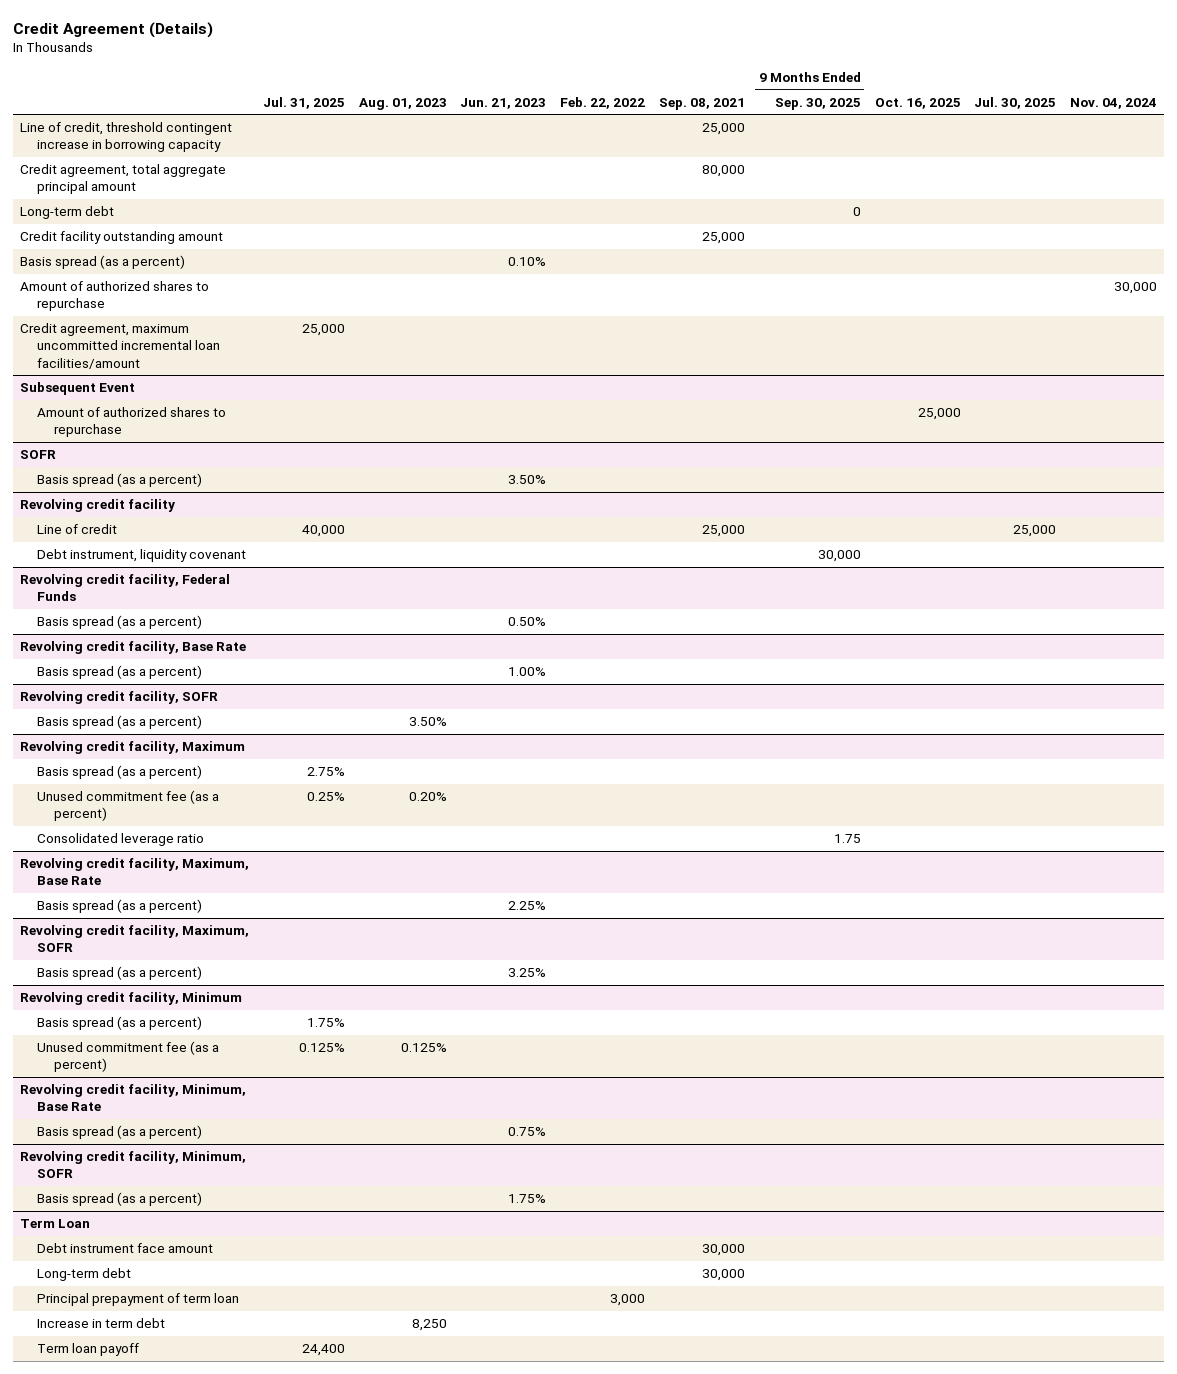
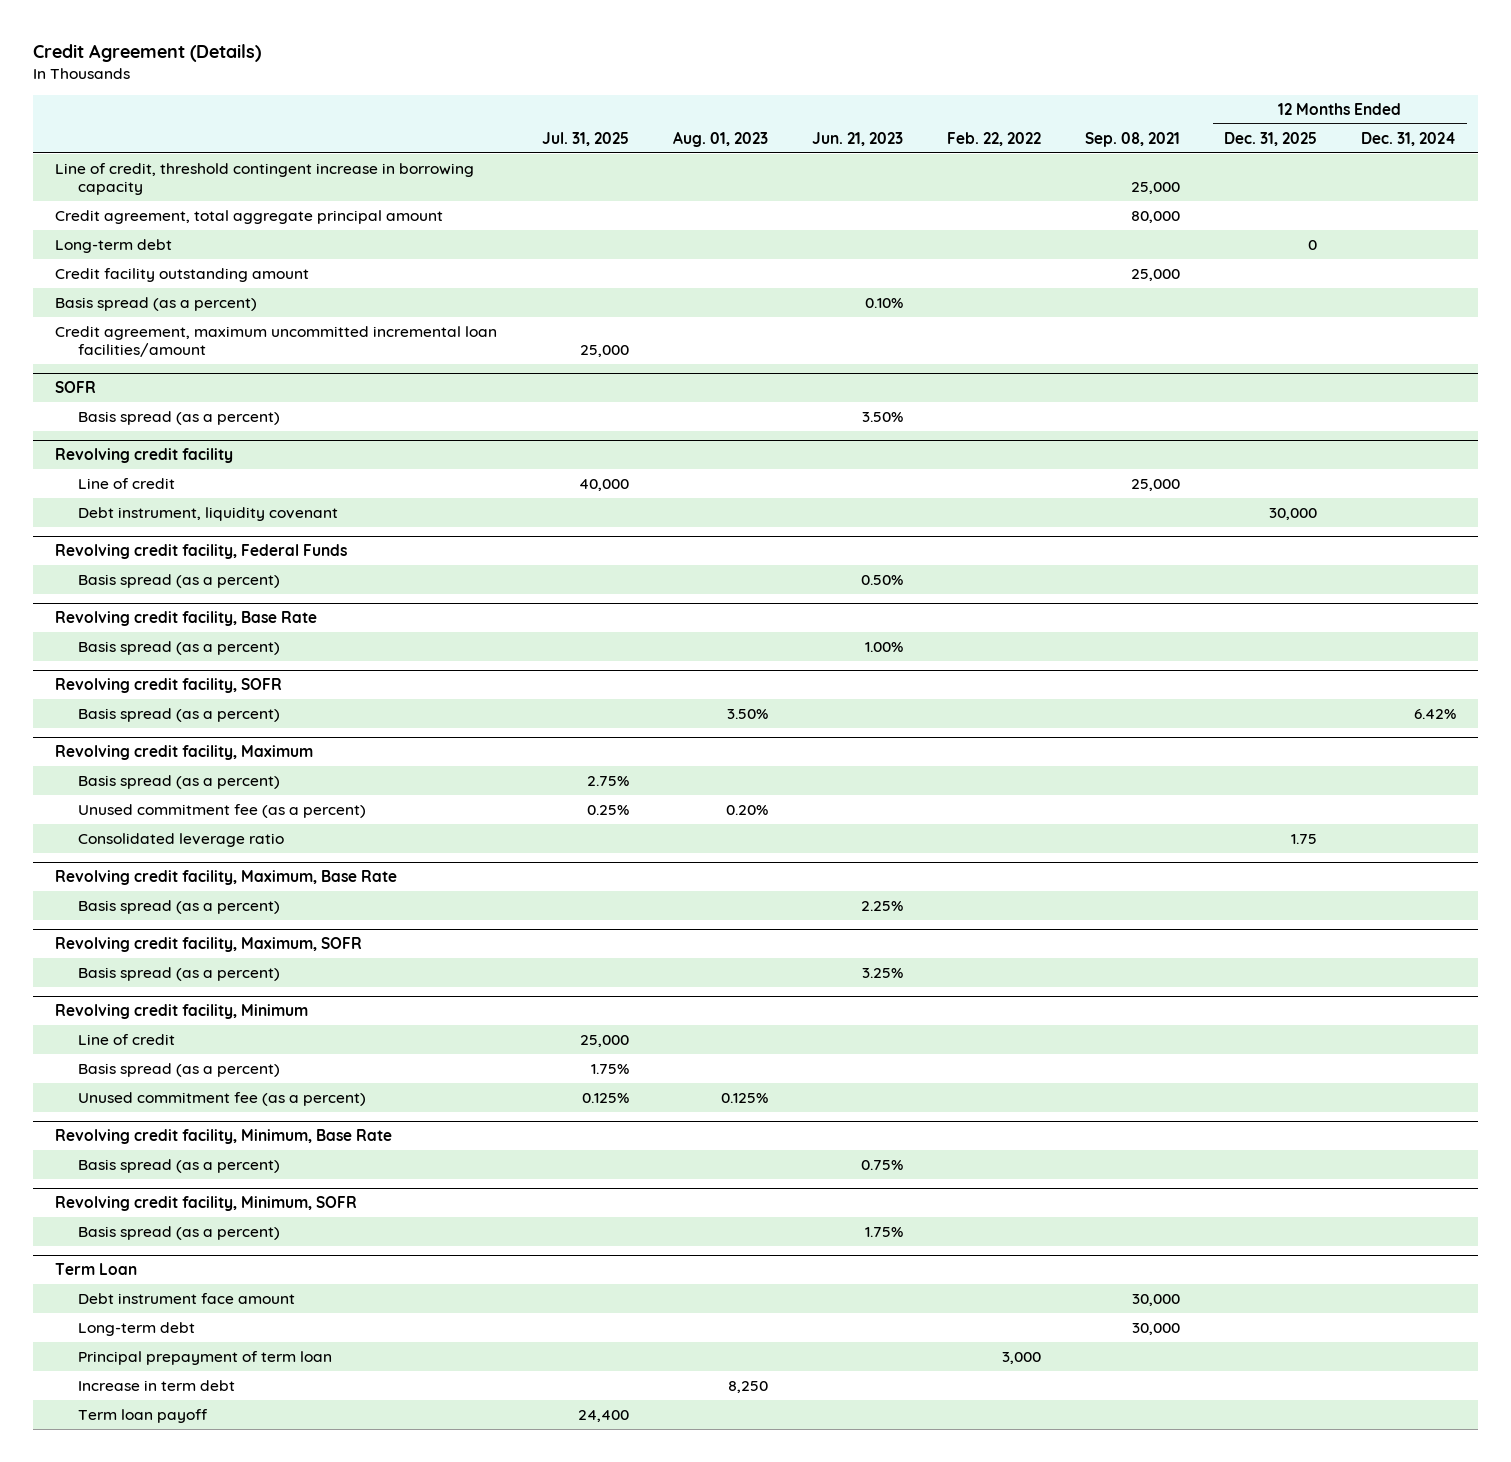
- | Jul. 31, 2025 | Aug. 01, 2023 | Jun. 21, 2023 | Feb. 22, 2022 | Sep. 08, 2021 | 9 Months Ended Sep. 30, 2025 | Oct. 16, 2025 | Jul. 30, 2025 | Nov. 04, 2024
+ | Jul. 31, 2025 | Aug. 01, 2023 | Jun. 21, 2023 | Feb. 22, 2022 | Sep. 08, 2021 | 12 Months Ended Dec. 31, 2025 | 12 Months Ended Dec. 31, 2024
- Amount of authorized shares to repurchase | | | | | | | | | 30,000
- Subsequent Event
- Amount of authorized shares to repurchase | | | | | | | 25,000 | |
@ Revolving credit facility, Minimum
+ Line of credit | 25,000 | | | | | |

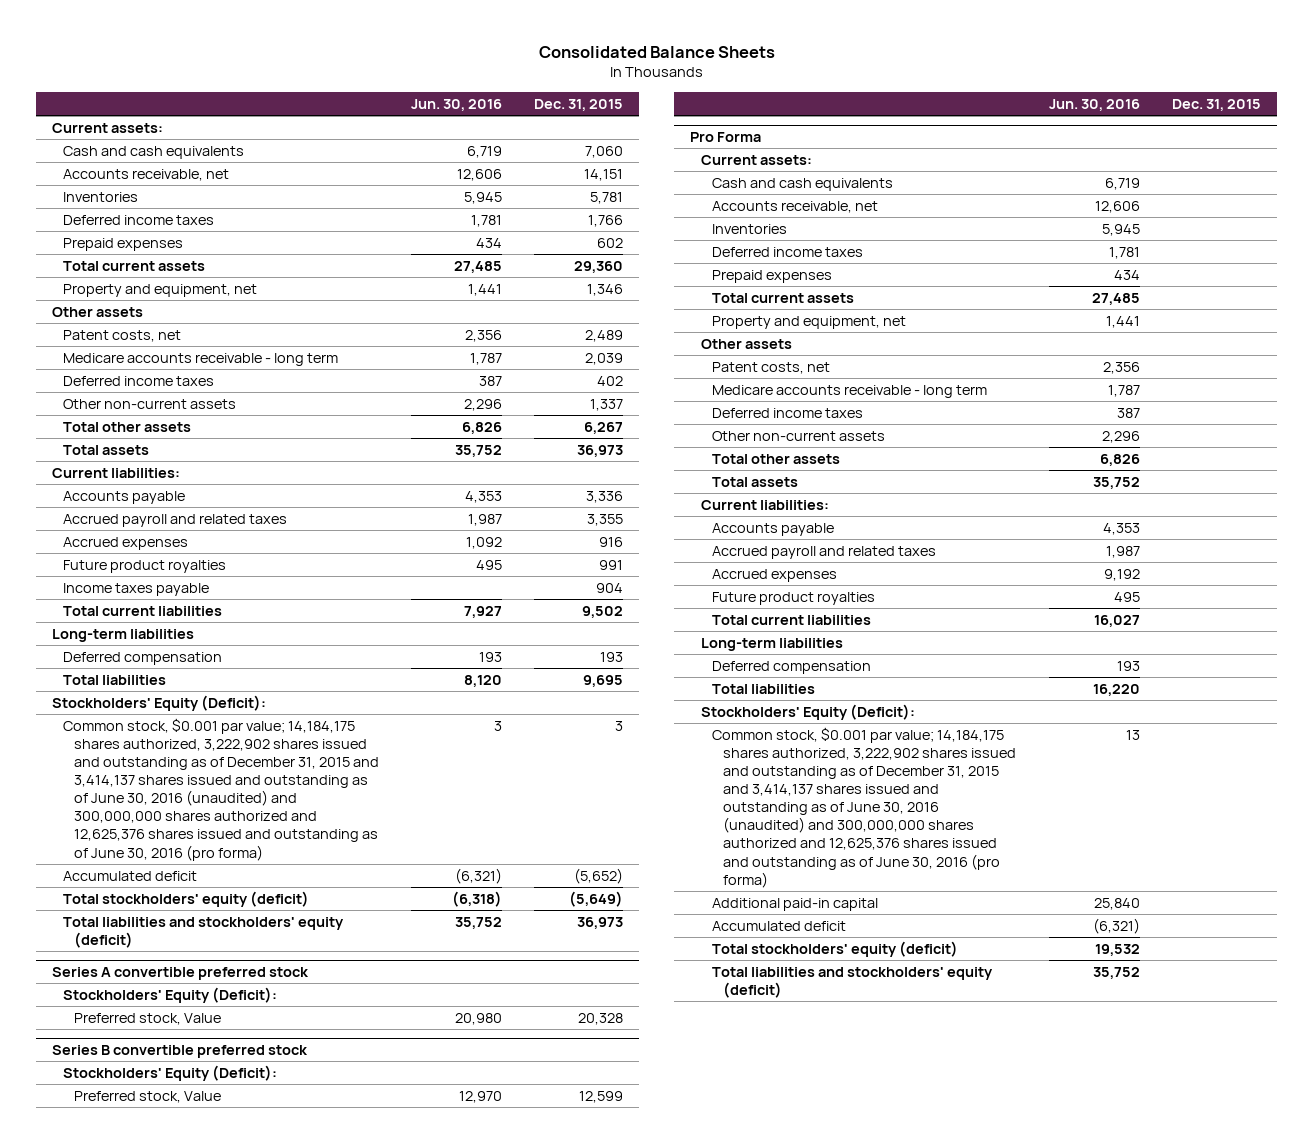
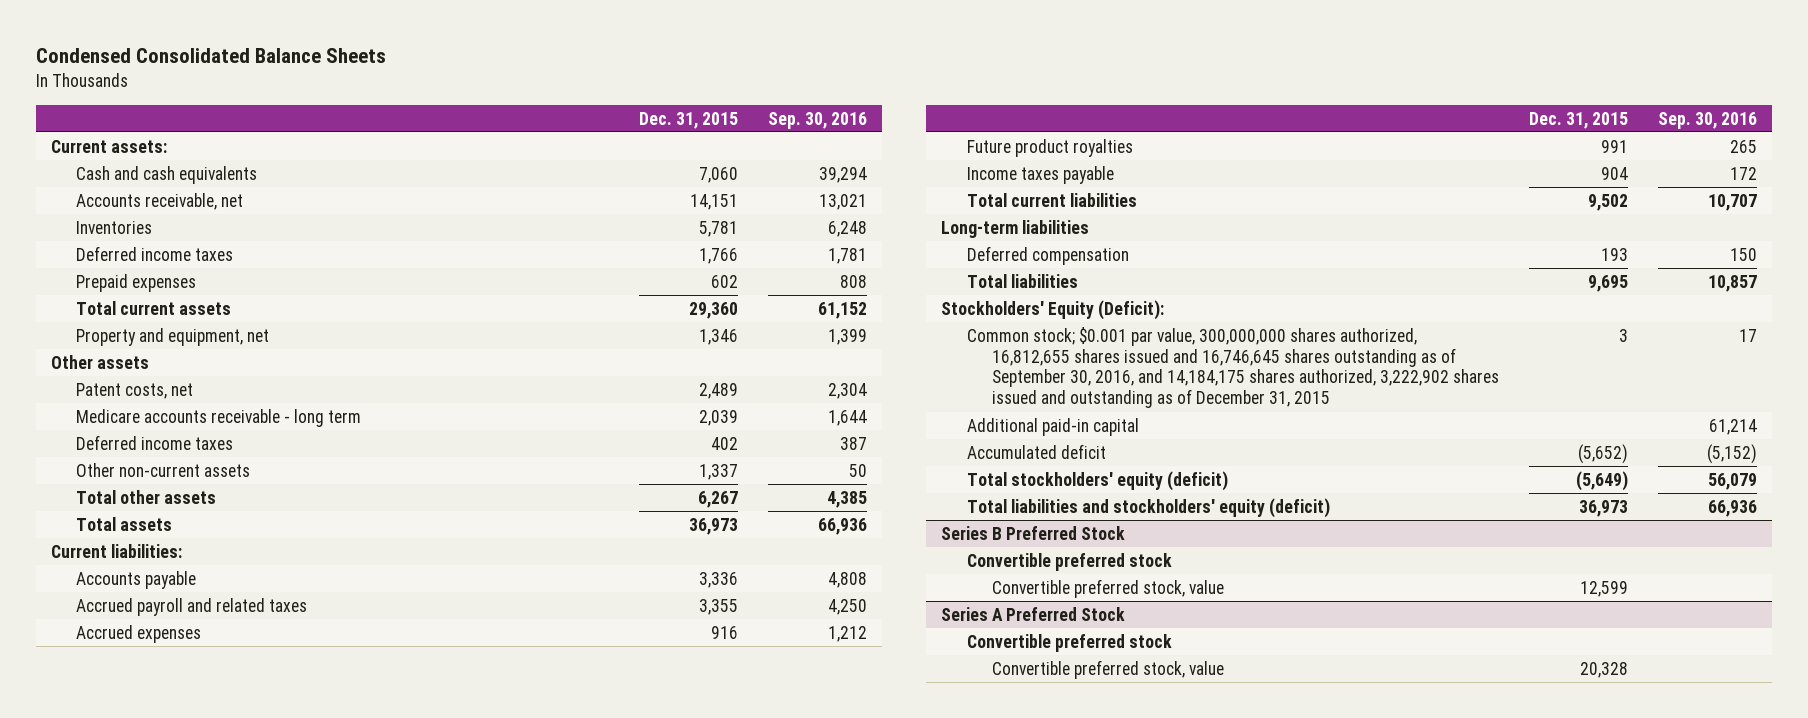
- Consolidated Balance Sheets
+ Condensed Consolidated Balance Sheets
- | Jun. 30, 2016 | Dec. 31, 2015
+ | Dec. 31, 2015 | Sep. 30, 2016
- Common stock, $0.001 par value; 14,184,175 shares authorized, 3,222,902 shares issued and outstanding as of December 31, 2015 and 3,414,137 shares issued and outstanding as of June 30, 2016 (unaudited) and 300,000,000 shares authorized and 12,625,376 shares issued and outstanding as of June 30, 2016 (pro forma) | 3 | 3
+ Common stock; $0.001 par value, 300,000,000 shares authorized, 16,812,655 shares issued and 16,746,645 shares outstanding as of September 30, 2016, and 14,184,175 shares authorized, 3,222,902 shares issued and outstanding as of December 31, 2015 | 3 | 17
+ Additional paid-in capital | | 61,214
- Series A convertible preferred stock
- Stockholders' Equity (Deficit):
- Preferred stock, Value | 20,980 | 20,328
- Series B convertible preferred stock
- Stockholders' Equity (Deficit):
- Preferred stock, Value | 12,970 | 12,599
- Pro Forma
- Current assets:
- Cash and cash equivalents | 6,719 |
- Accounts receivable, net | 12,606 |
- Inventories | 5,945 |
- Deferred income taxes | 1,781 |
- Prepaid expenses | 434 |
- Total current assets | 27,485 |
- Property and equipment, net | 1,441 |
- Other assets
- Patent costs, net | 2,356 |
- Medicare accounts receivable - long term | 1,787 |
- Deferred income taxes | 387 |
- Other non-current assets | 2,296 |
- Total other assets | 6,826 |
- Total assets | 35,752 |
- Current liabilities:
- Accounts payable | 4,353 |
- Accrued payroll and related taxes | 1,987 |
- Accrued expenses | 9,192 |
- Future product royalties | 495 |
- Total current liabilities | 16,027 |
- Long-term liabilities
- Deferred compensation | 193 |
- Total liabilities | 16,220 |
- Stockholders' Equity (Deficit):
- Common stock, $0.001 par value; 14,184,175 shares authorized, 3,222,902 shares issued and outstanding as of December 31, 2015 and 3,414,137 shares issued and outstanding as of June 30, 2016 (unaudited) and 300,000,000 shares authorized and 12,625,376 shares issued and outstanding as of June 30, 2016 (pro forma) | 13 |
- Additional paid-in capital | 25,840 |
- Accumulated deficit | (6,321) |
- Total stockholders' equity (deficit) | 19,532 |
- Total liabilities and stockholders' equity (deficit) | 35,752 |
+ Series B Preferred Stock
+ Convertible preferred stock
+ Convertible preferred stock, value | 12,599 |
+ Series A Preferred Stock
+ Convertible preferred stock
+ Convertible preferred stock, value | 20,328 |

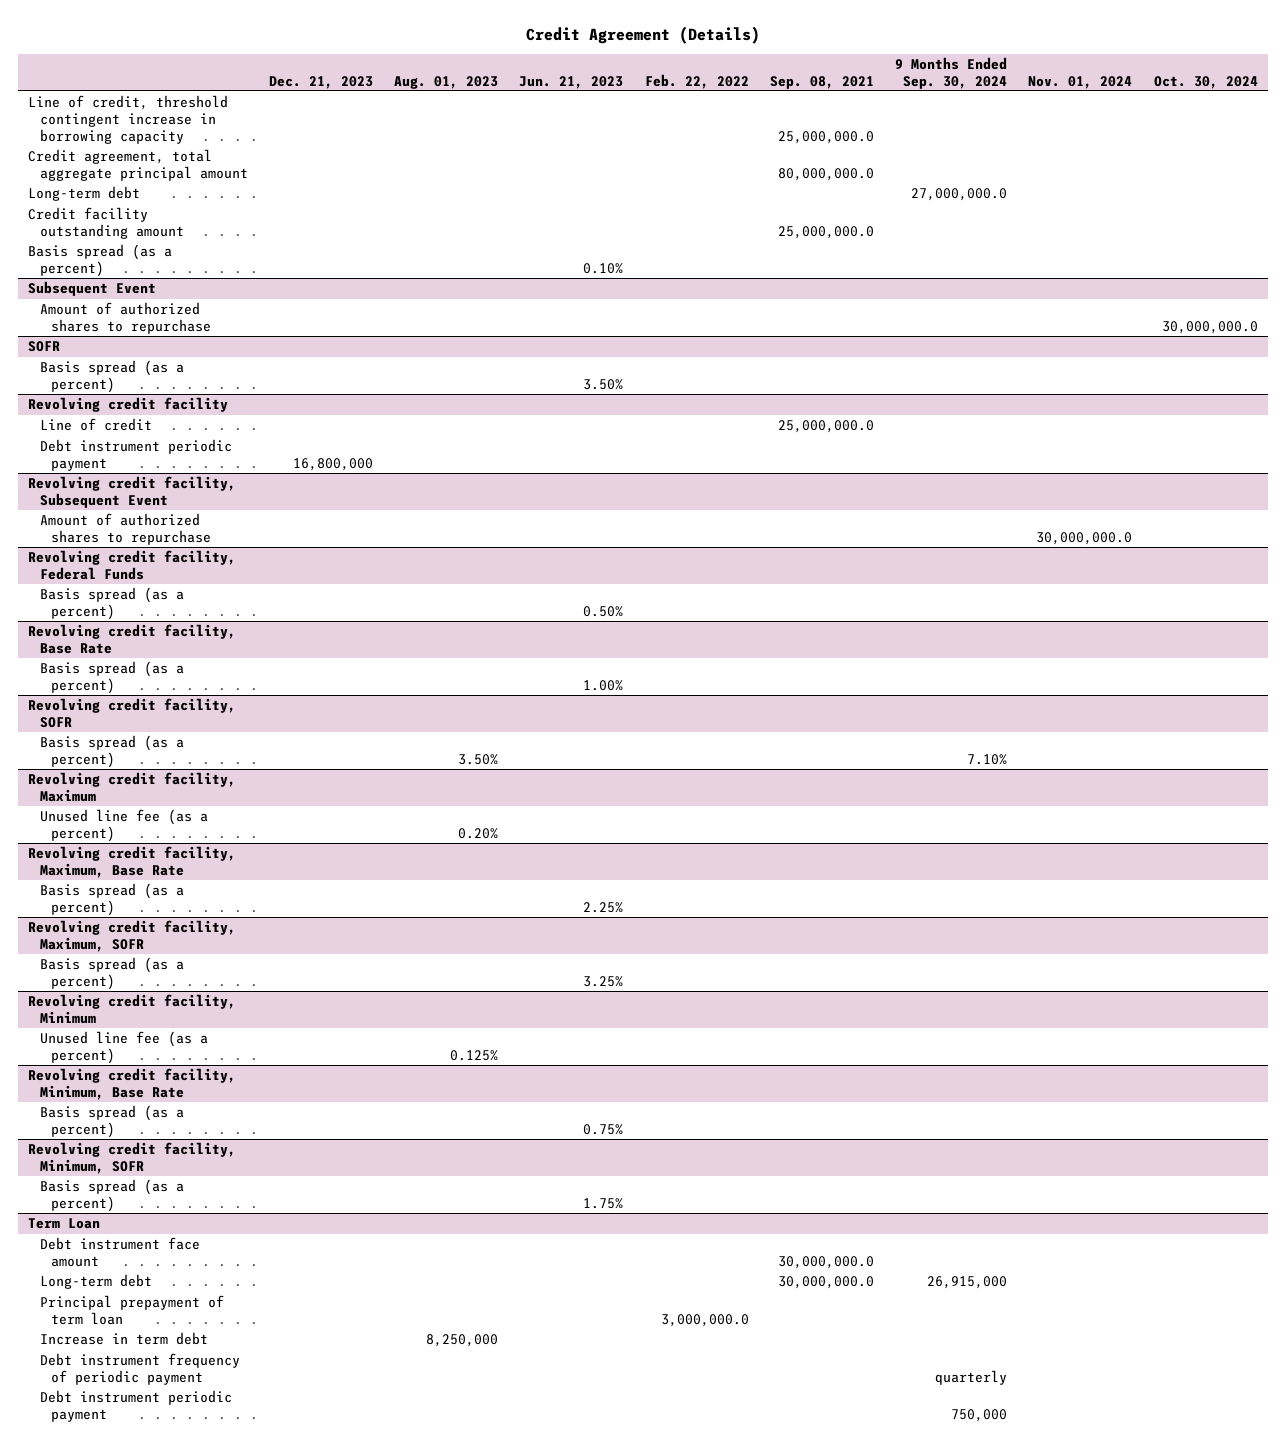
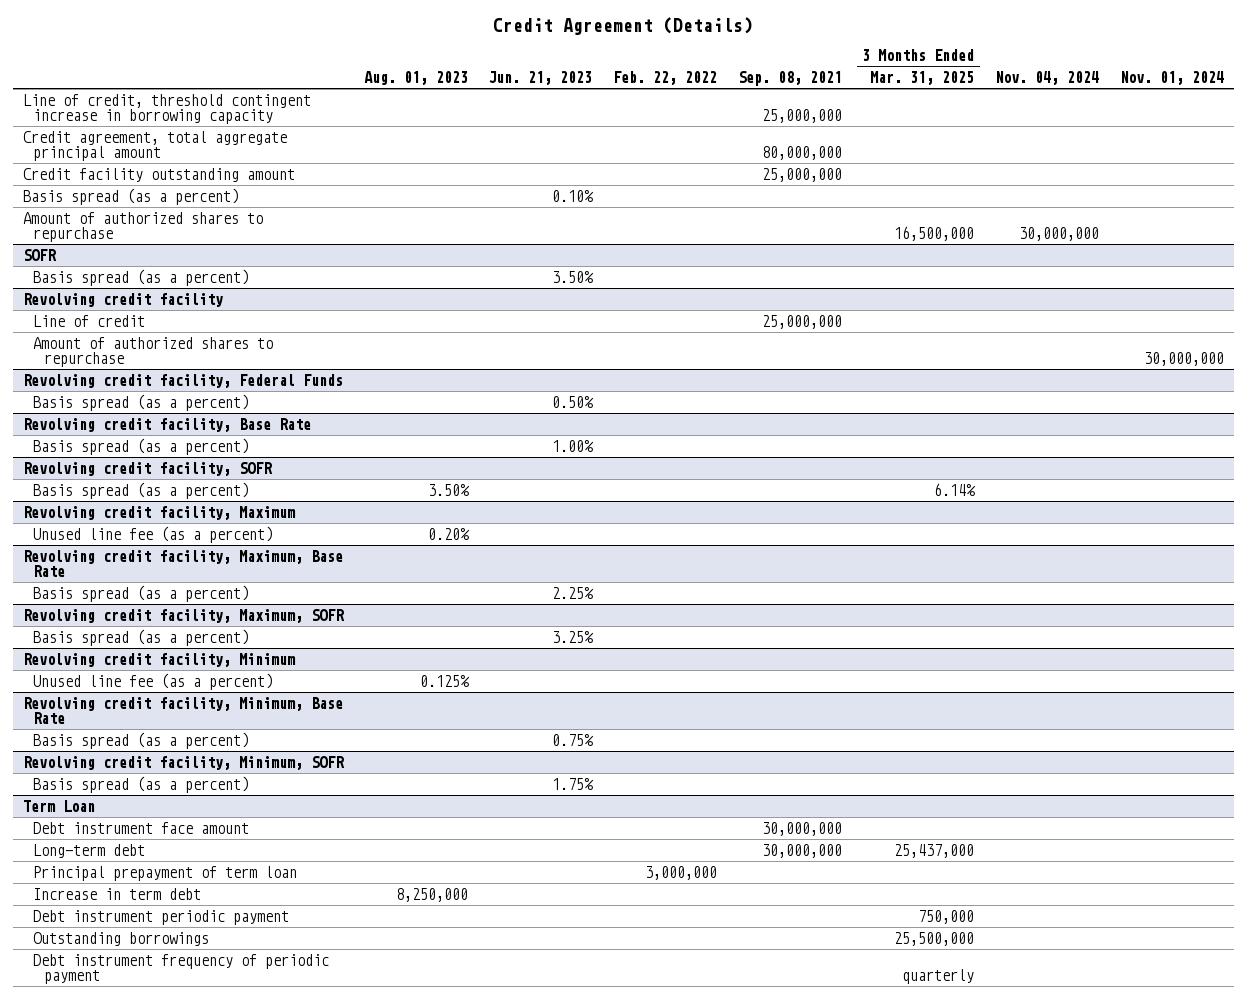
- | Dec. 21, 2023 | Aug. 01, 2023 | Jun. 21, 2023 | Feb. 22, 2022 | Sep. 08, 2021 | 9 Months Ended Sep. 30, 2024 | Nov. 01, 2024 | Oct. 30, 2024
+ | Aug. 01, 2023 | Jun. 21, 2023 | Feb. 22, 2022 | Sep. 08, 2021 | 3 Months Ended Mar. 31, 2025 | Nov. 04, 2024 | Nov. 01, 2024
- Line of credit, threshold contingent increase in borrowing capacity | | | | | 25,000,000.0 | | |
- Credit agreement, total aggregate principal amount | | | | | 80,000,000.0 | | |
- Long-term debt | | | | | | 27,000,000.0 | |
- Credit facility outstanding amount | | | | | 25,000,000.0 | | |
+ Line of credit, threshold contingent increase in borrowing capacity | | | | 25,000,000 | | |
+ Credit agreement, total aggregate principal amount | | | | 80,000,000 | | |
+ Credit facility outstanding amount | | | | 25,000,000 | | |
- Subsequent Event
- Amount of authorized shares to repurchase | | | | | | | | 30,000,000.0
+ Amount of authorized shares to repurchase | | | | | 16,500,000 | 30,000,000 |
@ Revolving credit facility
- Line of credit | | | | | 25,000,000.0 | | |
- Debt instrument periodic payment | 16,800,000 | | | | | | |
- Revolving credit facility, Subsequent Event
- Amount of authorized shares to repurchase | | | | | | | 30,000,000.0 |
@ Revolving credit facility
+ Line of credit | | | | 25,000,000 | | |
+ Amount of authorized shares to repurchase | | | | | | | 30,000,000
@ Term Loan
- Debt instrument face amount | | | | | 30,000,000.0 | | |
- Long-term debt | | | | | 30,000,000.0 | 26,915,000 | |
- Principal prepayment of term loan | | | | 3,000,000.0 | | | |
+ Debt instrument face amount | | | | 30,000,000 | | |
+ Long-term debt | | | | 30,000,000 | 25,437,000 | |
+ Principal prepayment of term loan | | | 3,000,000 | | | |
+ Outstanding borrowings | | | | | 25,500,000 | |
moved down: Debt instrument frequency of periodic payment | | | | | quarterly | |

